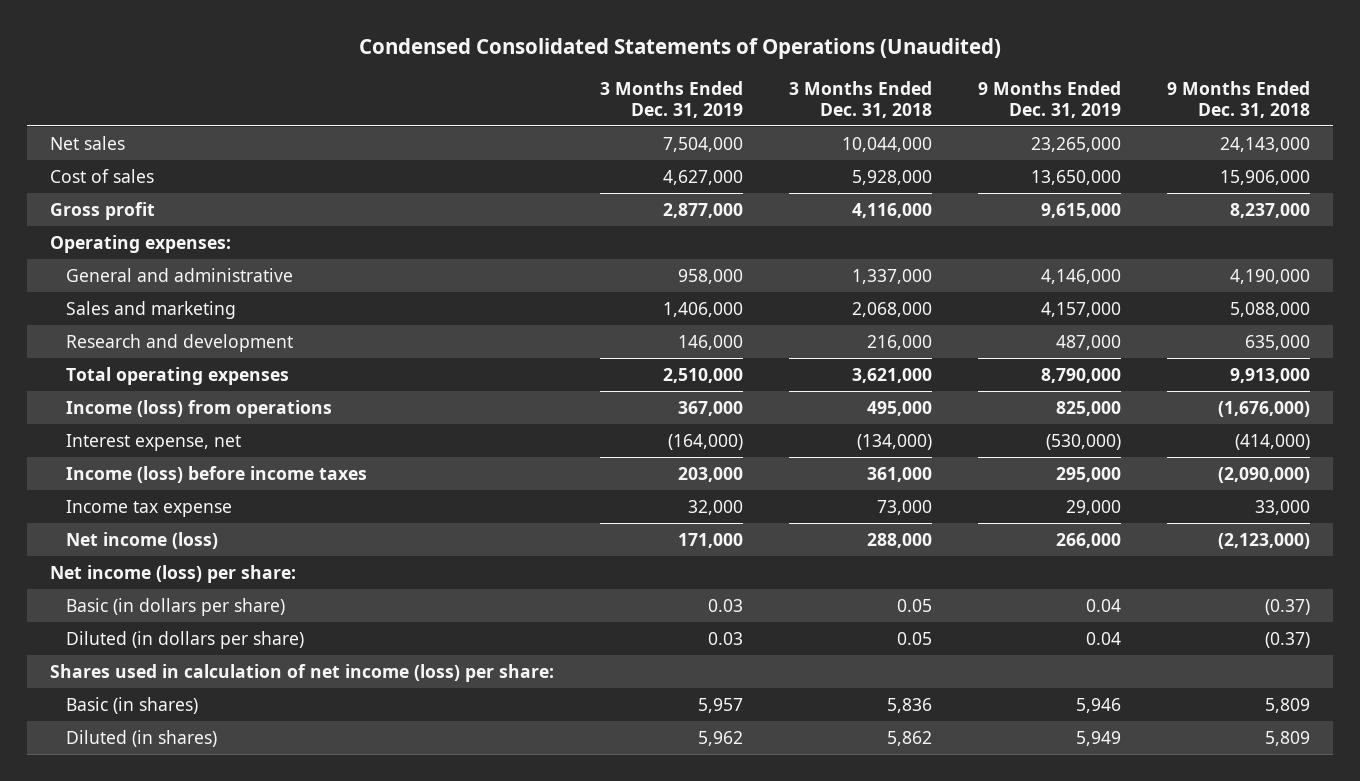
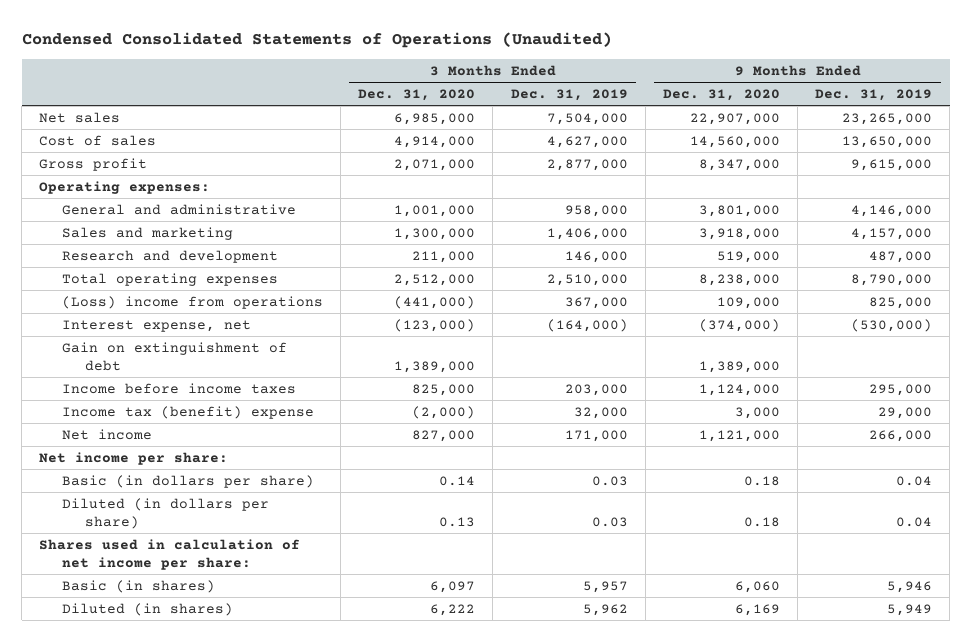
- | 3 Months Ended Dec. 31, 2019 | 3 Months Ended Dec. 31, 2018 | 9 Months Ended Dec. 31, 2019 | 9 Months Ended Dec. 31, 2018
+ | 3 Months Ended Dec. 31, 2020 | 3 Months Ended Dec. 31, 2019 | 9 Months Ended Dec. 31, 2020 | 9 Months Ended Dec. 31, 2019
- Income (loss) from operations | 367,000 | 495,000 | 825,000 | (1,676,000)
+ (Loss) income from operations | (441,000) | 367,000 | 109,000 | 825,000
- Income (loss) before income taxes | 203,000 | 361,000 | 295,000 | (2,090,000)
- Income tax expense | 32,000 | 73,000 | 29,000 | 33,000
- Net income (loss) | 171,000 | 288,000 | 266,000 | (2,123,000)
- Net income (loss) per share:
+ Gain on extinguishment of debt | 1,389,000 | | 1,389,000 |
+ Income before income taxes | 825,000 | 203,000 | 1,124,000 | 295,000
+ Income tax (benefit) expense | (2,000) | 32,000 | 3,000 | 29,000
+ Net income | 827,000 | 171,000 | 1,121,000 | 266,000
+ Net income per share:
- Shares used in calculation of net income (loss) per share:
+ Shares used in calculation of net income per share:

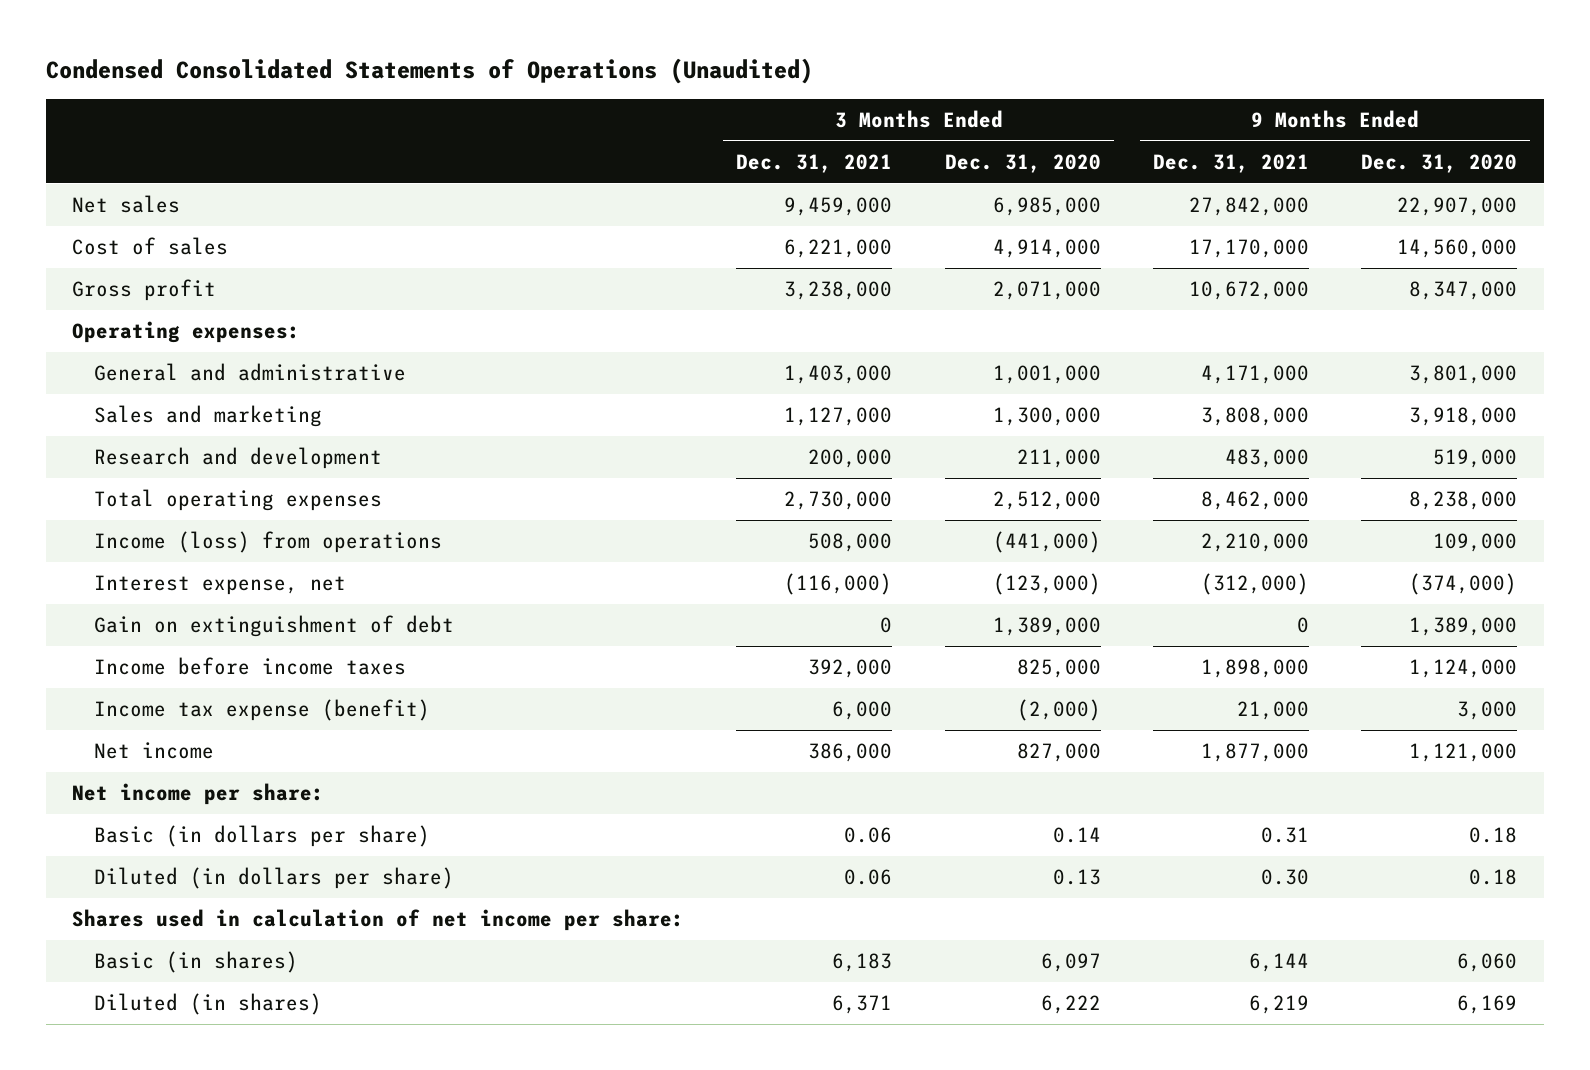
- | 3 Months Ended Dec. 31, 2020 | 3 Months Ended Dec. 31, 2019 | 9 Months Ended Dec. 31, 2020 | 9 Months Ended Dec. 31, 2019
+ | 3 Months Ended Dec. 31, 2021 | 3 Months Ended Dec. 31, 2020 | 9 Months Ended Dec. 31, 2021 | 9 Months Ended Dec. 31, 2020
- (Loss) income from operations | (441,000) | 367,000 | 109,000 | 825,000
+ Income (loss) from operations | 508,000 | (441,000) | 2,210,000 | 109,000
- Income tax (benefit) expense | (2,000) | 32,000 | 3,000 | 29,000
+ Income tax expense (benefit) | 6,000 | (2,000) | 21,000 | 3,000

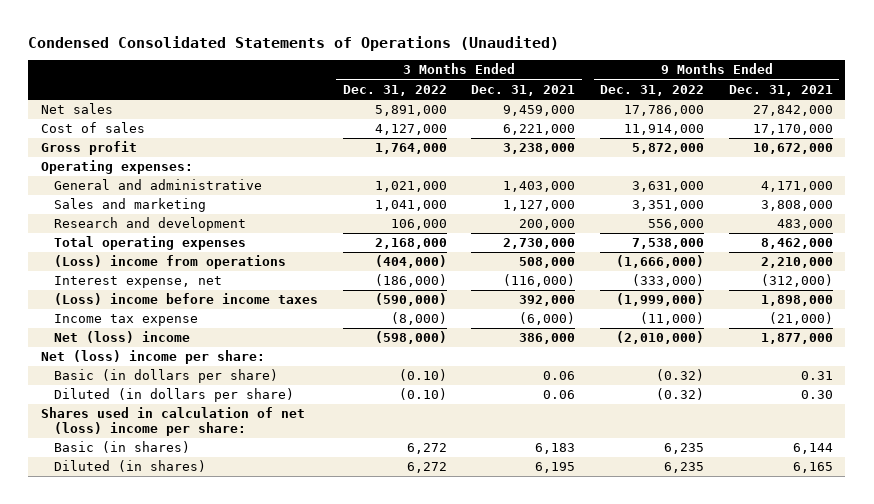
- | 3 Months Ended Dec. 31, 2021 | 3 Months Ended Dec. 31, 2020 | 9 Months Ended Dec. 31, 2021 | 9 Months Ended Dec. 31, 2020
+ | 3 Months Ended Dec. 31, 2022 | 3 Months Ended Dec. 31, 2021 | 9 Months Ended Dec. 31, 2022 | 9 Months Ended Dec. 31, 2021
- Income (loss) from operations | 508,000 | (441,000) | 2,210,000 | 109,000
+ (Loss) income from operations | (404,000) | 508,000 | (1,666,000) | 2,210,000
- Gain on extinguishment of debt | 0 | 1,389,000 | 0 | 1,389,000
- Income before income taxes | 392,000 | 825,000 | 1,898,000 | 1,124,000
- Income tax expense (benefit) | 6,000 | (2,000) | 21,000 | 3,000
- Net income | 386,000 | 827,000 | 1,877,000 | 1,121,000
- Net income per share:
+ (Loss) income before income taxes | (590,000) | 392,000 | (1,999,000) | 1,898,000
+ Income tax expense | (8,000) | (6,000) | (11,000) | (21,000)
+ Net (loss) income | (598,000) | 386,000 | (2,010,000) | 1,877,000
+ Net (loss) income per share:
- Shares used in calculation of net income per share:
+ Shares used in calculation of net (loss) income per share:
- Diluted (in shares) | 6,371 | 6,222 | 6,219 | 6,169
+ Diluted (in shares) | 6,272 | 6,195 | 6,235 | 6,165

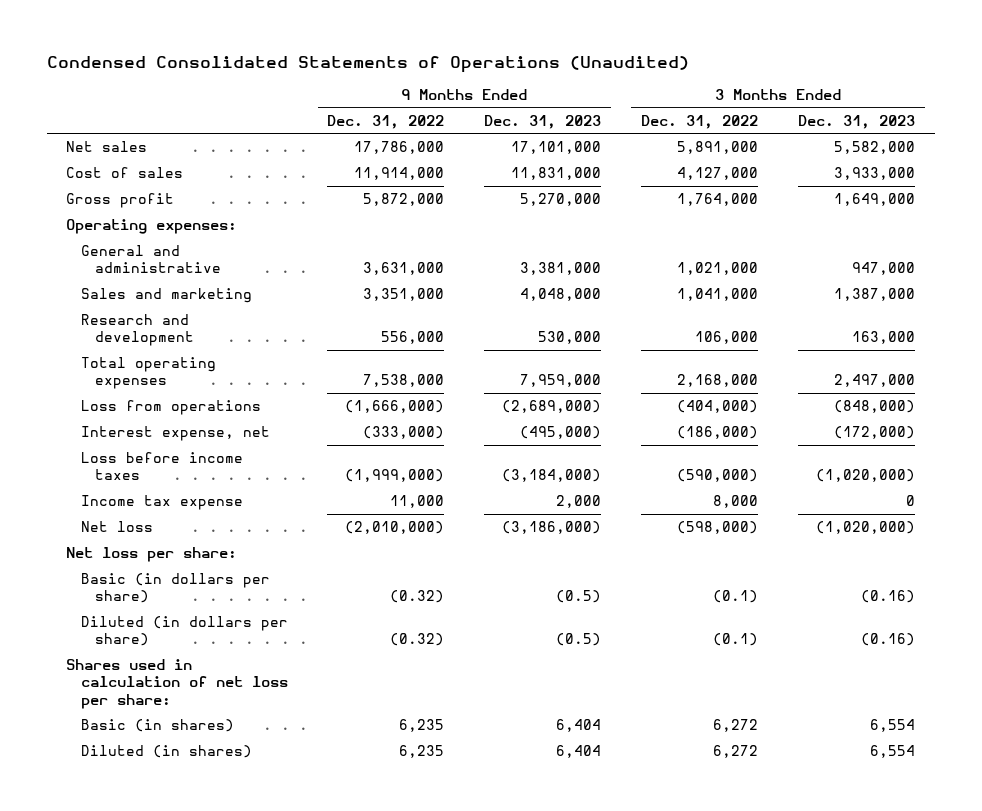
- | 3 Months Ended Dec. 31, 2022 | 3 Months Ended Dec. 31, 2021 | 9 Months Ended Dec. 31, 2022 | 9 Months Ended Dec. 31, 2021
+ | 9 Months Ended Dec. 31, 2022 | 9 Months Ended Dec. 31, 2023 | 3 Months Ended Dec. 31, 2022 | 3 Months Ended Dec. 31, 2023
- (Loss) income from operations | (404,000) | 508,000 | (1,666,000) | 2,210,000
+ Loss from operations | (1,666,000) | (2,689,000) | (404,000) | (848,000)
- (Loss) income before income taxes | (590,000) | 392,000 | (1,999,000) | 1,898,000
- Income tax expense | (8,000) | (6,000) | (11,000) | (21,000)
- Net (loss) income | (598,000) | 386,000 | (2,010,000) | 1,877,000
- Net (loss) income per share:
- Basic (in dollars per share) | (0.10) | 0.06 | (0.32) | 0.31
- Diluted (in dollars per share) | (0.10) | 0.06 | (0.32) | 0.30
- Shares used in calculation of net (loss) income per share:
+ Loss before income taxes | (1,999,000) | (3,184,000) | (590,000) | (1,020,000)
+ Income tax expense | 11,000 | 2,000 | 8,000 | 0
+ Net loss | (2,010,000) | (3,186,000) | (598,000) | (1,020,000)
+ Net loss per share:
+ Basic (in dollars per share) | (0.32) | (0.5) | (0.1) | (0.16)
+ Diluted (in dollars per share) | (0.32) | (0.5) | (0.1) | (0.16)
+ Shares used in calculation of net loss per share:

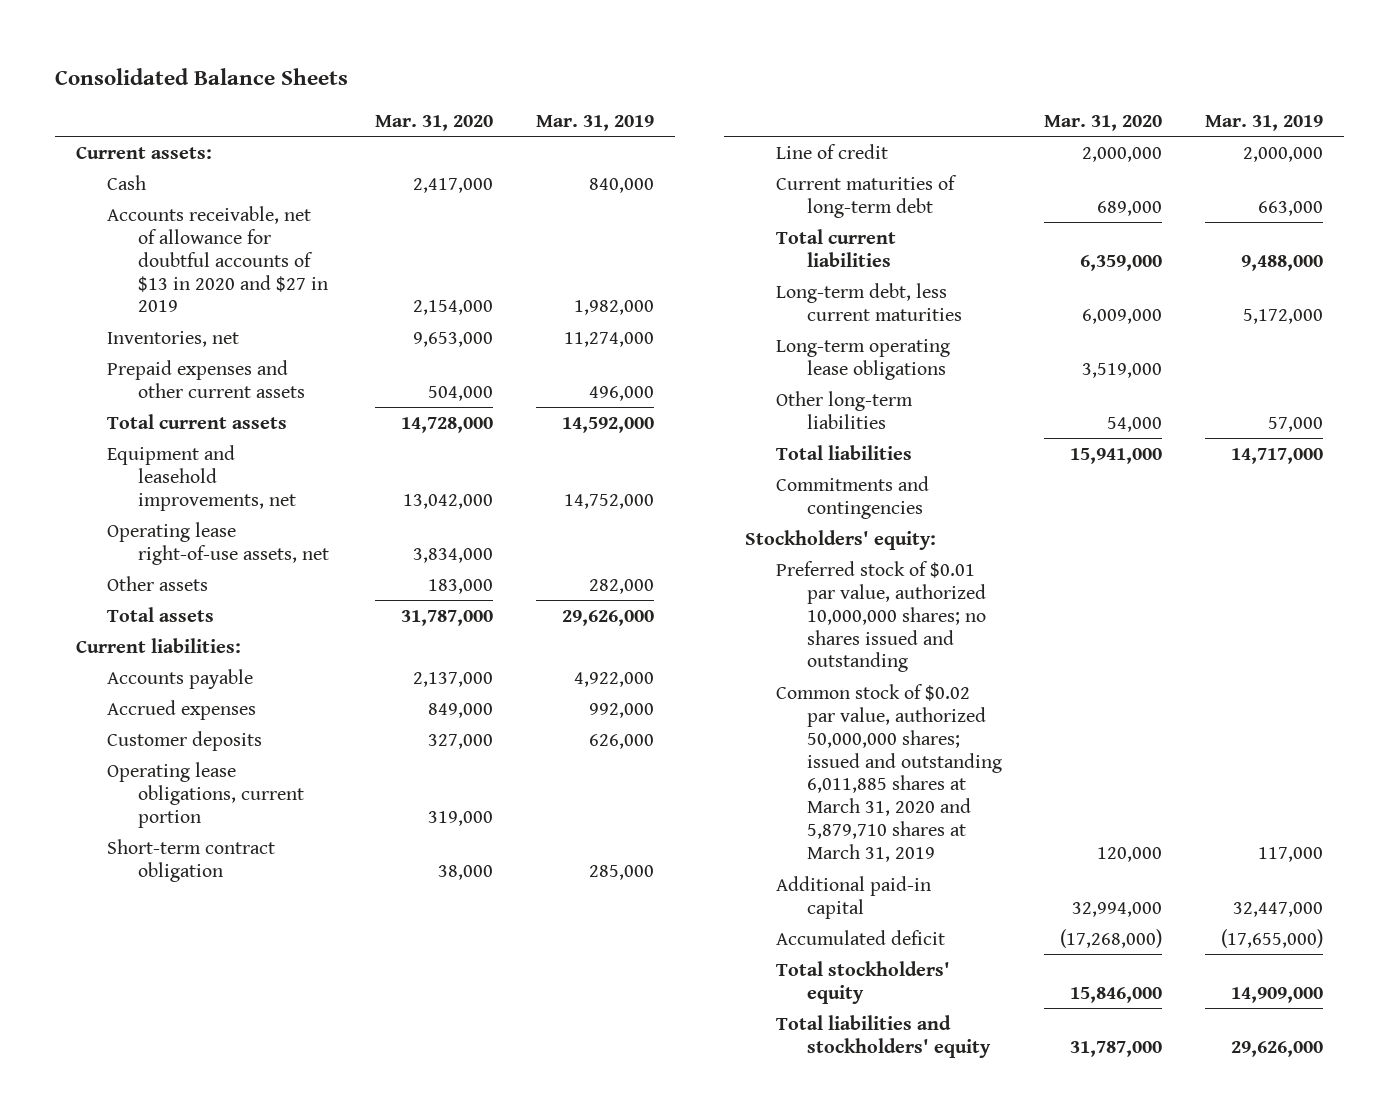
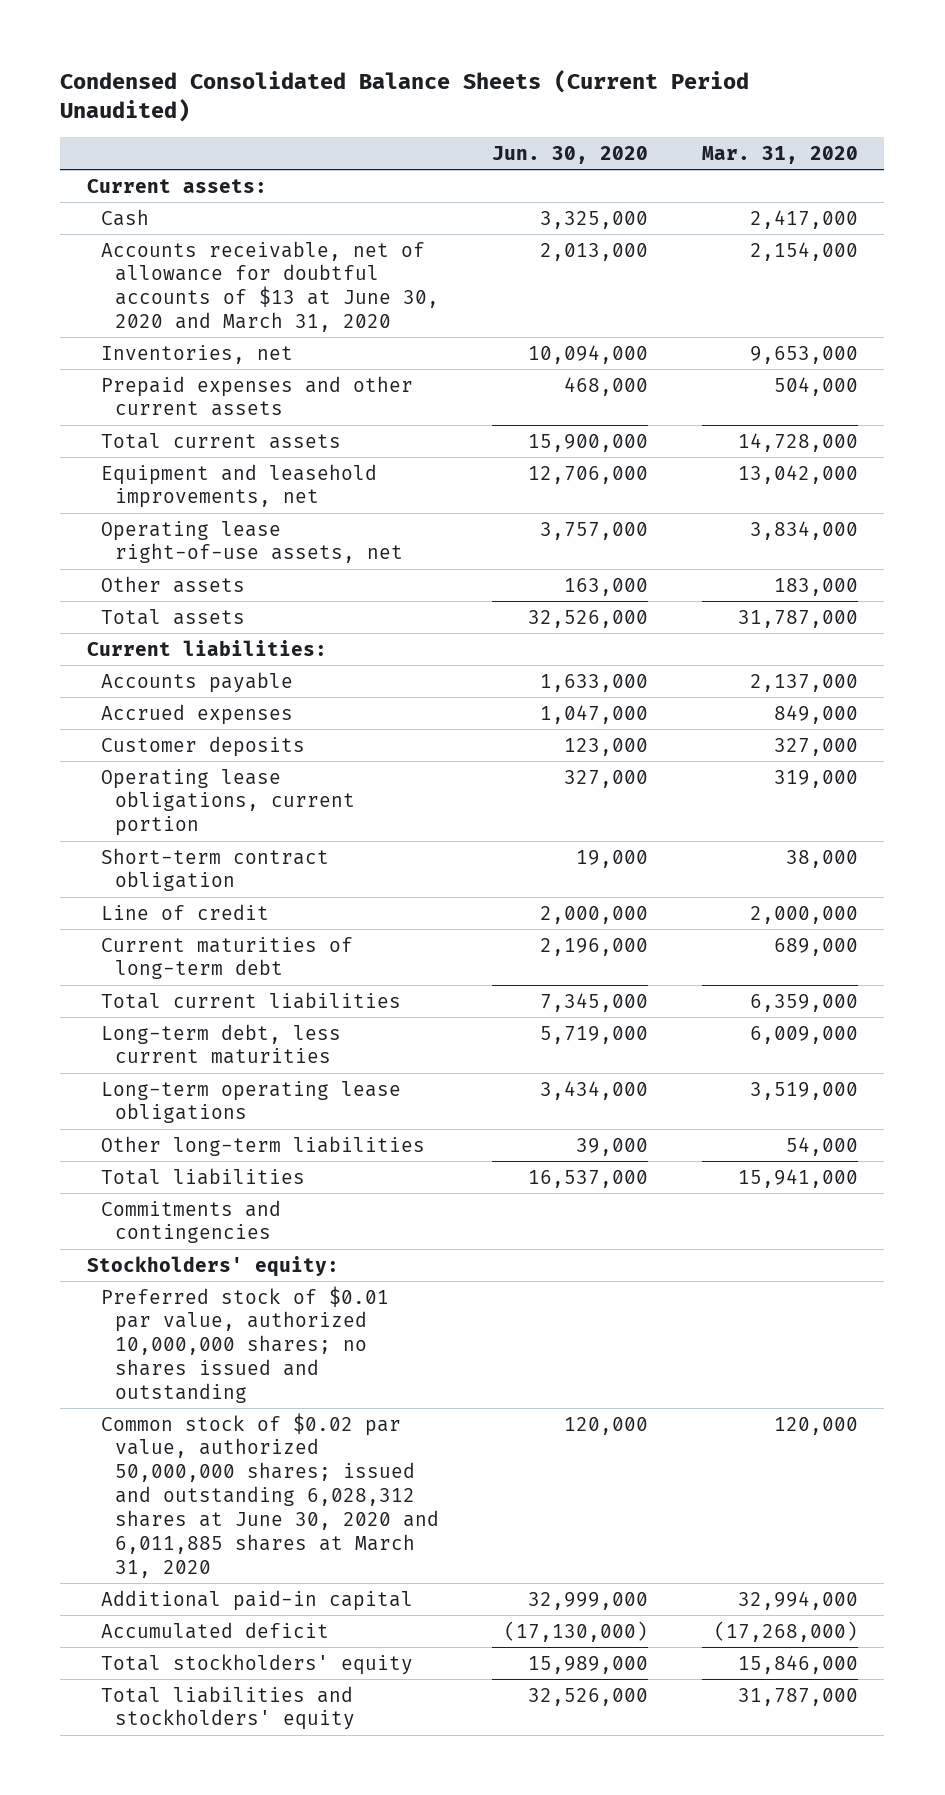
- Consolidated Balance Sheets
+ Condensed Consolidated Balance Sheets (Current Period Unaudited)
- | Mar. 31, 2020 | Mar. 31, 2019
+ | Jun. 30, 2020 | Mar. 31, 2020
- Accounts receivable, net of allowance for doubtful accounts of $13 in 2020 and $27 in 2019 | 2,154,000 | 1,982,000
+ Accounts receivable, net of allowance for doubtful accounts of $13 at June 30, 2020 and March 31, 2020 | 2,013,000 | 2,154,000
- Common stock of $0.02 par value, authorized 50,000,000 shares; issued and outstanding 6,011,885 shares at March 31, 2020 and 5,879,710 shares at March 31, 2019 | 120,000 | 117,000
+ Common stock of $0.02 par value, authorized 50,000,000 shares; issued and outstanding 6,028,312 shares at June 30, 2020 and 6,011,885 shares at March 31, 2020 | 120,000 | 120,000

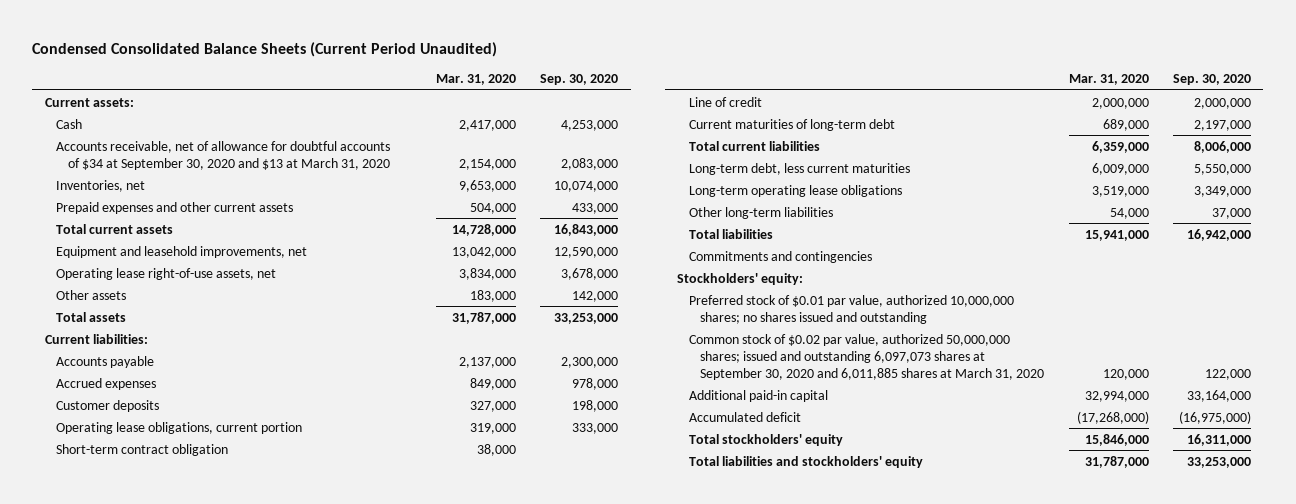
- | Jun. 30, 2020 | Mar. 31, 2020
+ | Mar. 31, 2020 | Sep. 30, 2020
- Accounts receivable, net of allowance for doubtful accounts of $13 at June 30, 2020 and March 31, 2020 | 2,013,000 | 2,154,000
+ Accounts receivable, net of allowance for doubtful accounts of $34 at September 30, 2020 and $13 at March 31, 2020 | 2,154,000 | 2,083,000
- Common stock of $0.02 par value, authorized 50,000,000 shares; issued and outstanding 6,028,312 shares at June 30, 2020 and 6,011,885 shares at March 31, 2020 | 120,000 | 120,000
+ Common stock of $0.02 par value, authorized 50,000,000 shares; issued and outstanding 6,097,073 shares at September 30, 2020 and 6,011,885 shares at March 31, 2020 | 120,000 | 122,000

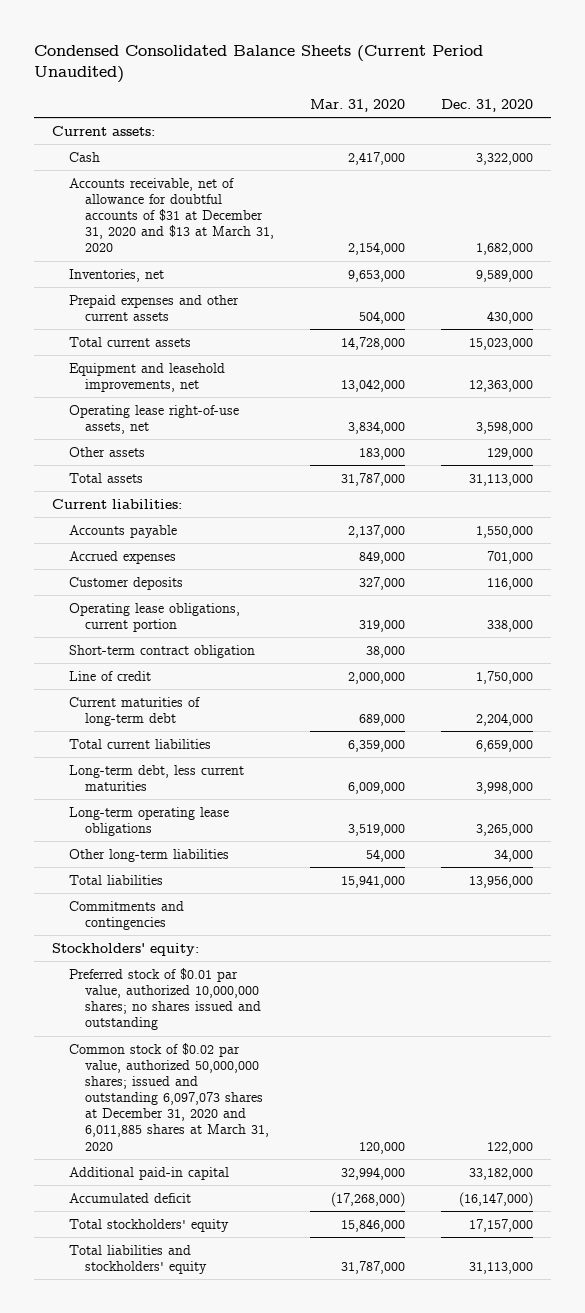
- | Mar. 31, 2020 | Sep. 30, 2020
+ | Mar. 31, 2020 | Dec. 31, 2020
- Accounts receivable, net of allowance for doubtful accounts of $34 at September 30, 2020 and $13 at March 31, 2020 | 2,154,000 | 2,083,000
+ Accounts receivable, net of allowance for doubtful accounts of $31 at December 31, 2020 and $13 at March 31, 2020 | 2,154,000 | 1,682,000
- Common stock of $0.02 par value, authorized 50,000,000 shares; issued and outstanding 6,097,073 shares at September 30, 2020 and 6,011,885 shares at March 31, 2020 | 120,000 | 122,000
+ Common stock of $0.02 par value, authorized 50,000,000 shares; issued and outstanding 6,097,073 shares at December 31, 2020 and 6,011,885 shares at March 31, 2020 | 120,000 | 122,000

